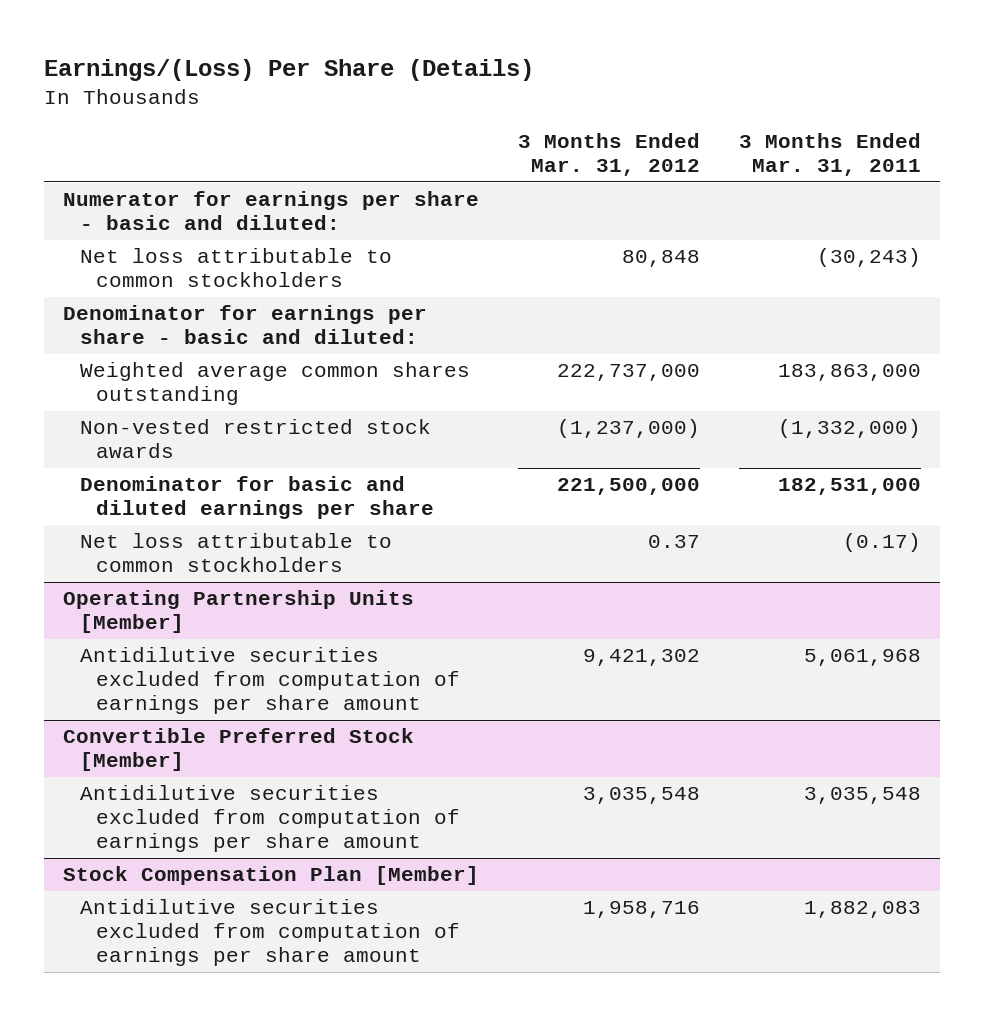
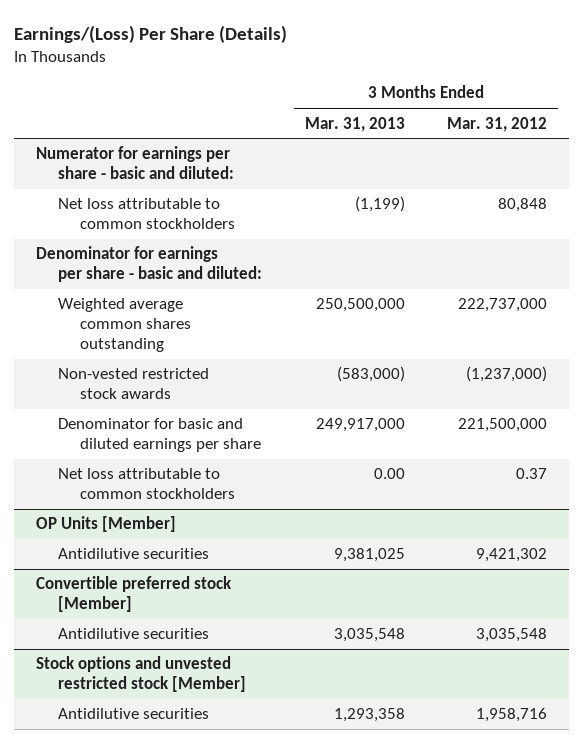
- | 3 Months Ended Mar. 31, 2012 | 3 Months Ended Mar. 31, 2011
+ | 3 Months Ended Mar. 31, 2013 | 3 Months Ended Mar. 31, 2012
- Operating Partnership Units [Member]
- Antidilutive securities excluded from computation of earnings per share amount | 9,421,302 | 5,061,968
- Convertible Preferred Stock [Member]
- Antidilutive securities excluded from computation of earnings per share amount | 3,035,548 | 3,035,548
- Stock Compensation Plan [Member]
- Antidilutive securities excluded from computation of earnings per share amount | 1,958,716 | 1,882,083
+ OP Units [Member]
+ Antidilutive securities | 9,381,025 | 9,421,302
+ Convertible preferred stock [Member]
+ Antidilutive securities | 3,035,548 | 3,035,548
+ Stock options and unvested restricted stock [Member]
+ Antidilutive securities | 1,293,358 | 1,958,716

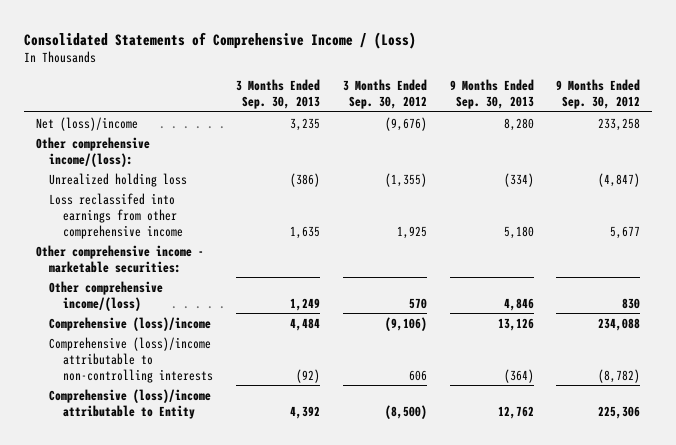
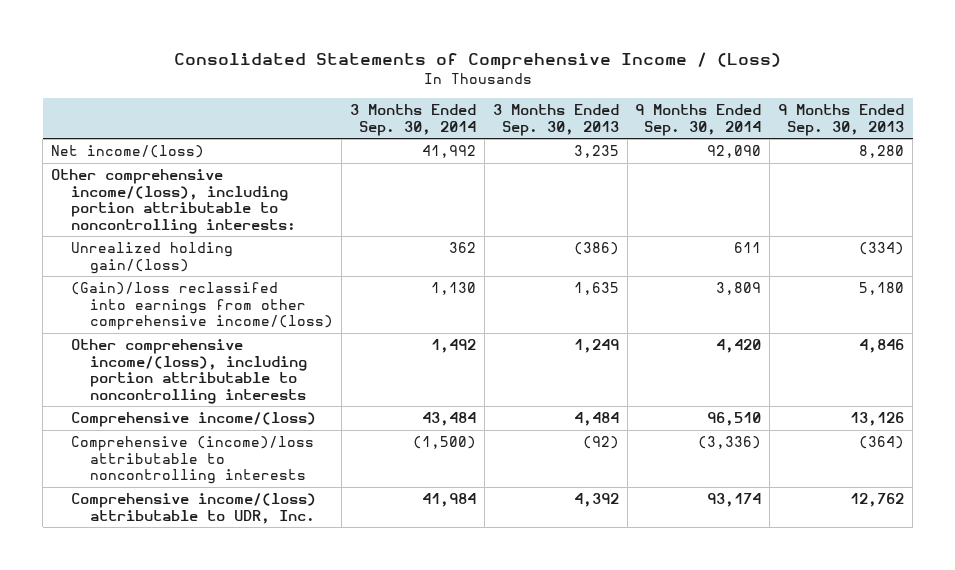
- | 3 Months Ended Sep. 30, 2013 | 3 Months Ended Sep. 30, 2012 | 9 Months Ended Sep. 30, 2013 | 9 Months Ended Sep. 30, 2012
+ | 3 Months Ended Sep. 30, 2014 | 3 Months Ended Sep. 30, 2013 | 9 Months Ended Sep. 30, 2014 | 9 Months Ended Sep. 30, 2013
- Net (loss)/income | 3,235 | (9,676) | 8,280 | 233,258
- Other comprehensive income/(loss):
- Unrealized holding loss | (386) | (1,355) | (334) | (4,847)
- Loss reclassifed into earnings from other comprehensive income | 1,635 | 1,925 | 5,180 | 5,677
- Other comprehensive income - marketable securities:
- Other comprehensive income/(loss) | 1,249 | 570 | 4,846 | 830
- Comprehensive (loss)/income | 4,484 | (9,106) | 13,126 | 234,088
- Comprehensive (loss)/income attributable to non-controlling interests | (92) | 606 | (364) | (8,782)
- Comprehensive (loss)/income attributable to Entity | 4,392 | (8,500) | 12,762 | 225,306
+ Net income/(loss) | 41,992 | 3,235 | 92,090 | 8,280
+ Other comprehensive income/(loss), including portion attributable to noncontrolling interests:
+ Unrealized holding gain/(loss) | 362 | (386) | 611 | (334)
+ (Gain)/loss reclassifed into earnings from other comprehensive income/(loss) | 1,130 | 1,635 | 3,809 | 5,180
+ Other comprehensive income/(loss), including portion attributable to noncontrolling interests | 1,492 | 1,249 | 4,420 | 4,846
+ Comprehensive income/(loss) | 43,484 | 4,484 | 96,510 | 13,126
+ Comprehensive (income)/loss attributable to noncontrolling interests | (1,500) | (92) | (3,336) | (364)
+ Comprehensive income/(loss) attributable to UDR, Inc. | 41,984 | 4,392 | 93,174 | 12,762

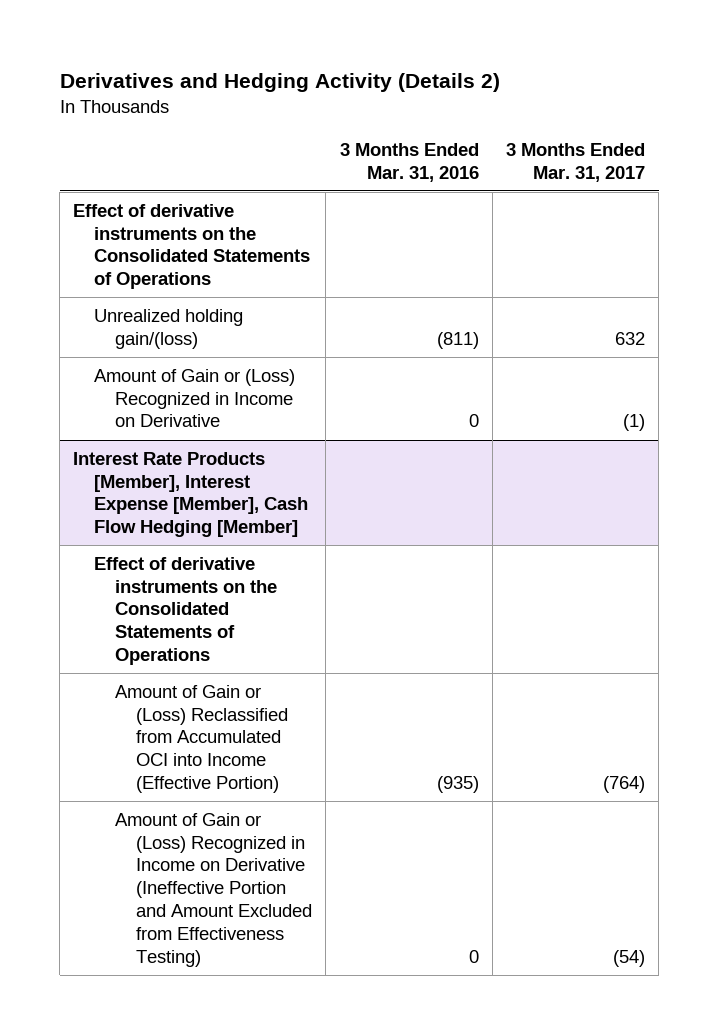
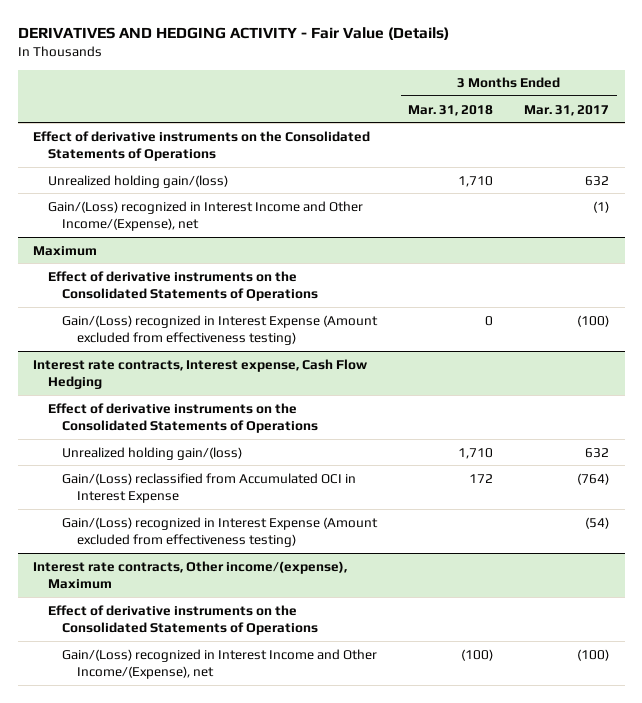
- Derivatives and Hedging Activity (Details 2)
+ DERIVATIVES AND HEDGING ACTIVITY - Fair Value (Details)
- | 3 Months Ended Mar. 31, 2016 | 3 Months Ended Mar. 31, 2017
+ | 3 Months Ended Mar. 31, 2018 | 3 Months Ended Mar. 31, 2017
- Amount of Gain or (Loss) Recognized in Income on Derivative | 0 | (1)
- Interest Rate Products [Member], Interest Expense [Member], Cash Flow Hedging [Member]
+ Gain/(Loss) recognized in Interest Income and Other Income/(Expense), net | | (1)
+ Maximum
- Amount of Gain or (Loss) Reclassified from Accumulated OCI into Income (Effective Portion) | (935) | (764)
- Amount of Gain or (Loss) Recognized in Income on Derivative (Ineffective Portion and Amount Excluded from Effectiveness Testing) | 0 | (54)
+ Gain/(Loss) recognized in Interest Expense (Amount excluded from effectiveness testing) | 0 | (100)
+ Interest rate contracts, Interest expense, Cash Flow Hedging
+ Effect of derivative instruments on the Consolidated Statements of Operations
+ Unrealized holding gain/(loss) | 1,710 | 632
+ Gain/(Loss) reclassified from Accumulated OCI in Interest Expense | 172 | (764)
+ Gain/(Loss) recognized in Interest Expense (Amount excluded from effectiveness testing) | | (54)
+ Interest rate contracts, Other income/(expense), Maximum
+ Effect of derivative instruments on the Consolidated Statements of Operations
+ Gain/(Loss) recognized in Interest Income and Other Income/(Expense), net | (100) | (100)

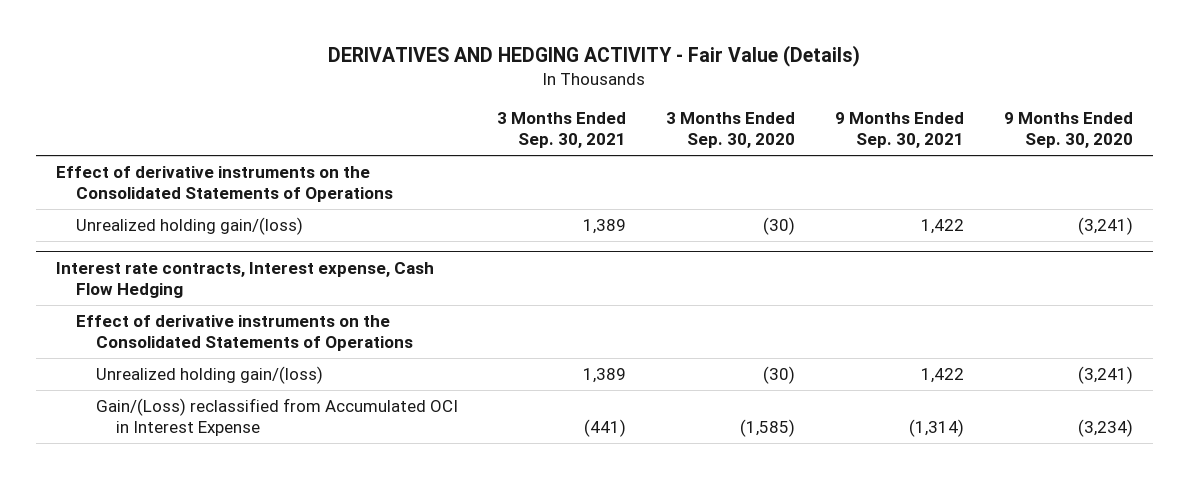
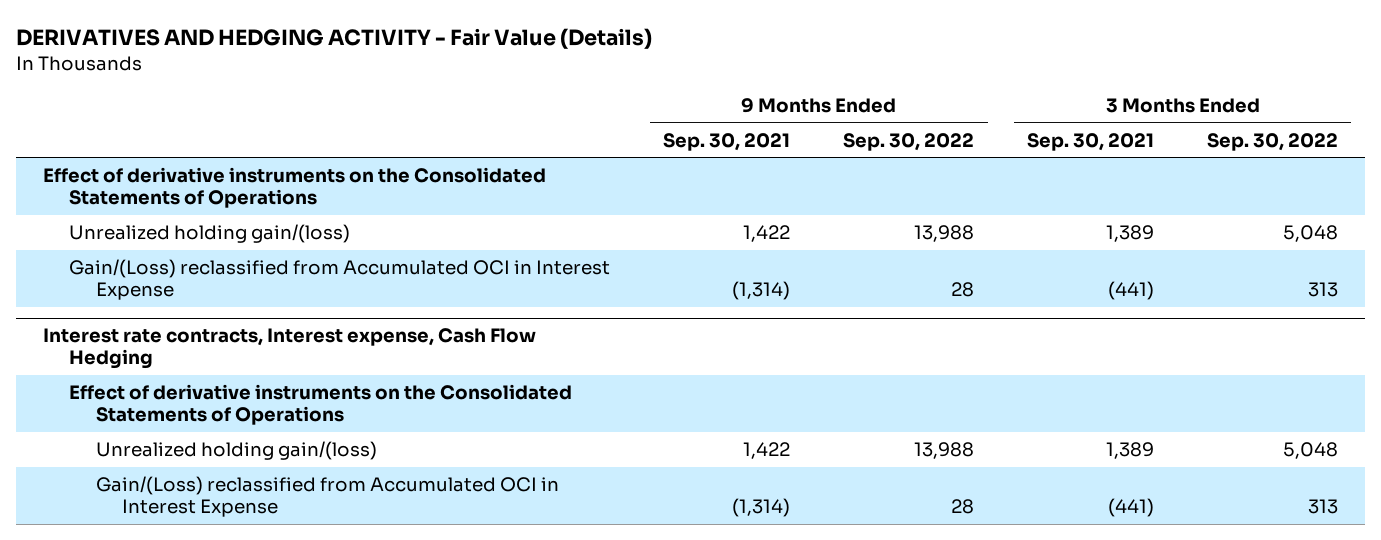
- | 3 Months Ended Sep. 30, 2021 | 3 Months Ended Sep. 30, 2020 | 9 Months Ended Sep. 30, 2021 | 9 Months Ended Sep. 30, 2020
+ | 9 Months Ended Sep. 30, 2021 | 9 Months Ended Sep. 30, 2022 | 3 Months Ended Sep. 30, 2021 | 3 Months Ended Sep. 30, 2022
+ Gain/(Loss) reclassified from Accumulated OCI in Interest Expense | (1,314) | 28 | (441) | 313

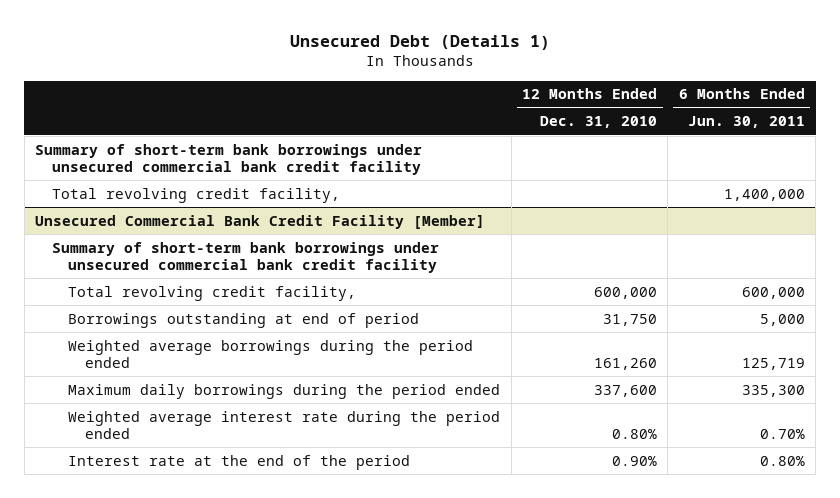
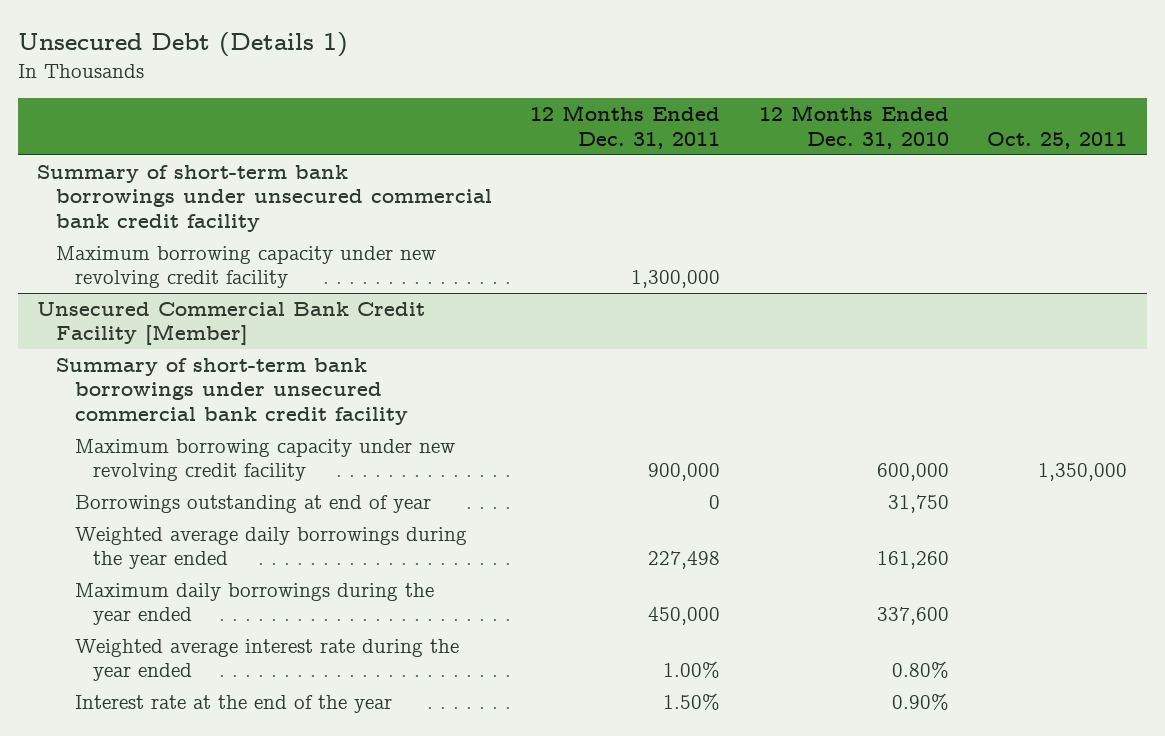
- | 12 Months Ended Dec. 31, 2010 | 6 Months Ended Jun. 30, 2011
+ | 12 Months Ended Dec. 31, 2011 | 12 Months Ended Dec. 31, 2010 | Oct. 25, 2011
- Total revolving credit facility, | | 1,400,000
+ Maximum borrowing capacity under new revolving credit facility | 1,300,000 | |
@ Unsecured Commercial Bank Credit Facility [Member]
- Total revolving credit facility, | 600,000 | 600,000
- Borrowings outstanding at end of period | 31,750 | 5,000
- Weighted average borrowings during the period ended | 161,260 | 125,719
- Maximum daily borrowings during the period ended | 337,600 | 335,300
- Weighted average interest rate during the period ended | 0.80% | 0.70%
- Interest rate at the end of the period | 0.90% | 0.80%
+ Maximum borrowing capacity under new revolving credit facility | 900,000 | 600,000 | 1,350,000
+ Borrowings outstanding at end of year | 0 | 31,750 |
+ Weighted average daily borrowings during the year ended | 227,498 | 161,260 |
+ Maximum daily borrowings during the year ended | 450,000 | 337,600 |
+ Weighted average interest rate during the year ended | 1.00% | 0.80% |
+ Interest rate at the end of the year | 1.50% | 0.90% |

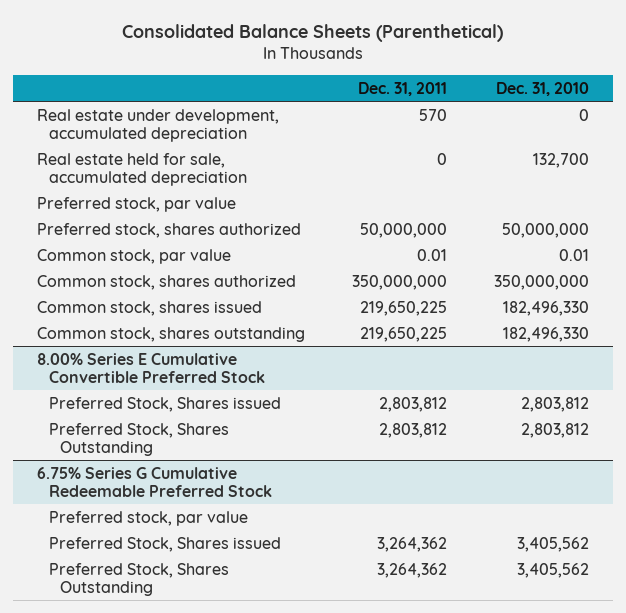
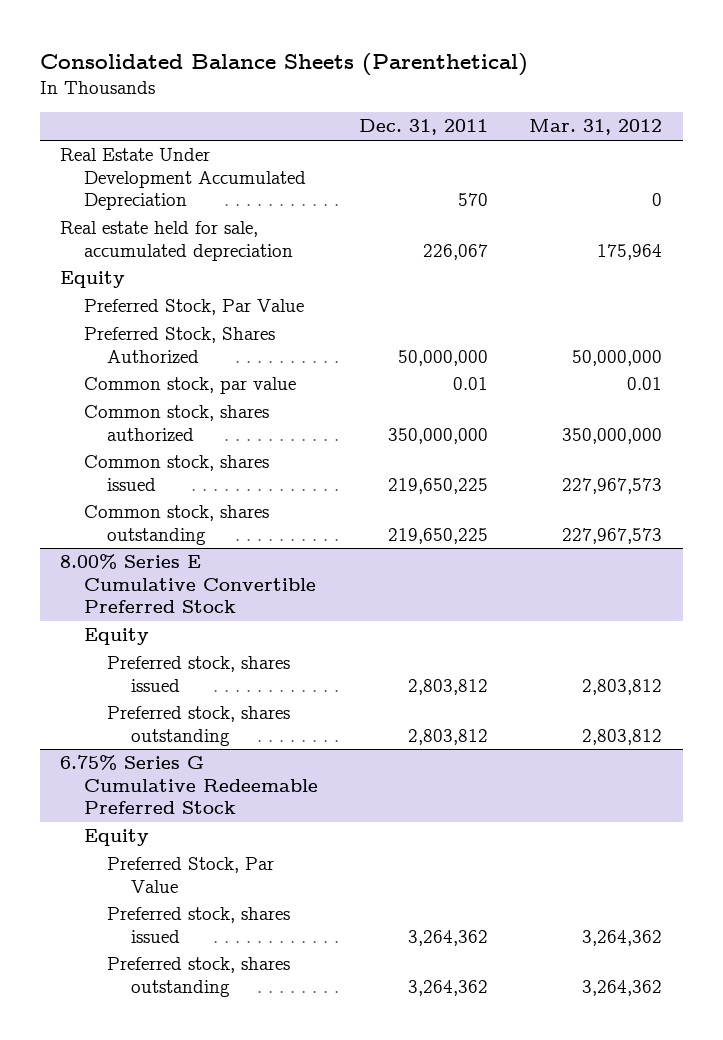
- | Dec. 31, 2011 | Dec. 31, 2010
+ | Dec. 31, 2011 | Mar. 31, 2012
- Real estate under development, accumulated depreciation | 570 | 0
- Real estate held for sale, accumulated depreciation | 0 | 132,700
- Preferred stock, par value
- Preferred stock, shares authorized | 50,000,000 | 50,000,000
+ Real Estate Under Development Accumulated Depreciation | 570 | 0
+ Real estate held for sale, accumulated depreciation | 226,067 | 175,964
+ Equity
+ Preferred Stock, Par Value
+ Preferred Stock, Shares Authorized | 50,000,000 | 50,000,000
@ 8.00% Series E Cumulative Convertible Preferred Stock
- Preferred Stock, Shares issued | 2,803,812 | 2,803,812
- Preferred Stock, Shares Outstanding | 2,803,812 | 2,803,812
+ Equity
+ Preferred stock, shares issued | 2,803,812 | 2,803,812
+ Preferred stock, shares outstanding | 2,803,812 | 2,803,812
@ 6.75% Series G Cumulative Redeemable Preferred Stock
- Preferred stock, par value
- Preferred Stock, Shares issued | 3,264,362 | 3,405,562
- Preferred Stock, Shares Outstanding | 3,264,362 | 3,405,562
+ Equity
+ Preferred Stock, Par Value
+ Preferred stock, shares issued | 3,264,362 | 3,264,362
+ Preferred stock, shares outstanding | 3,264,362 | 3,264,362

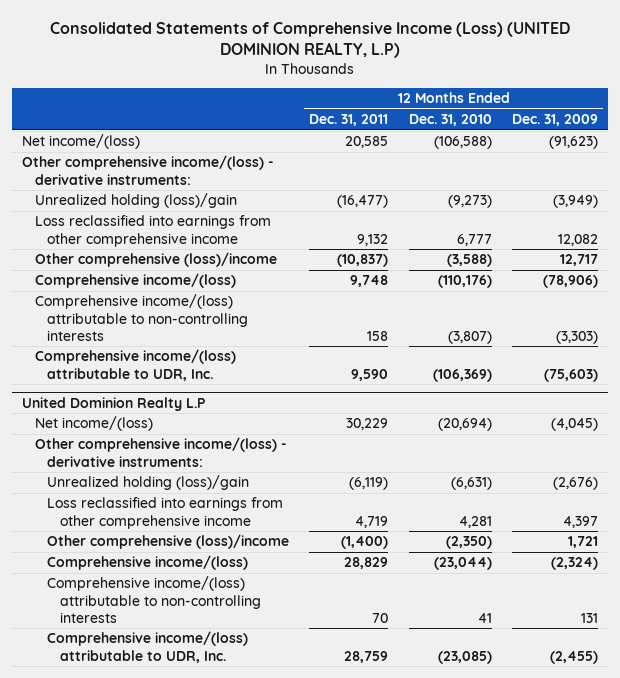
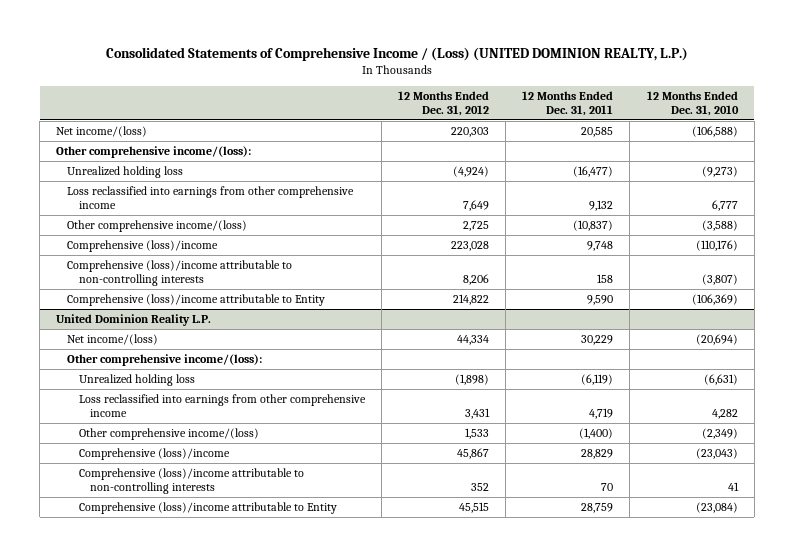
- Consolidated Statements of Comprehensive Income (Loss) (UNITED DOMINION REALTY, L.P)
+ Consolidated Statements of Comprehensive Income / (Loss) (UNITED DOMINION REALTY, L.P.)
- | 12 Months Ended Dec. 31, 2011 | 12 Months Ended Dec. 31, 2010 | 12 Months Ended Dec. 31, 2009
+ | 12 Months Ended Dec. 31, 2012 | 12 Months Ended Dec. 31, 2011 | 12 Months Ended Dec. 31, 2010
- Other comprehensive income/(loss) - derivative instruments:
- Unrealized holding (loss)/gain | (16,477) | (9,273) | (3,949)
+ Other comprehensive income/(loss):
+ Unrealized holding loss | (4,924) | (16,477) | (9,273)
- Other comprehensive (loss)/income | (10,837) | (3,588) | 12,717
- Comprehensive income/(loss) | 9,748 | (110,176) | (78,906)
- Comprehensive income/(loss) attributable to non-controlling interests | 158 | (3,807) | (3,303)
- Comprehensive income/(loss) attributable to UDR, Inc. | 9,590 | (106,369) | (75,603)
- United Dominion Realty L.P
+ Other comprehensive income/(loss) | 2,725 | (10,837) | (3,588)
+ Comprehensive (loss)/income | 223,028 | 9,748 | (110,176)
+ Comprehensive (loss)/income attributable to non-controlling interests | 8,206 | 158 | (3,807)
+ Comprehensive (loss)/income attributable to Entity | 214,822 | 9,590 | (106,369)
+ United Dominion Reality L.P.
- Other comprehensive income/(loss) - derivative instruments:
- Unrealized holding (loss)/gain | (6,119) | (6,631) | (2,676)
- Loss reclassified into earnings from other comprehensive income | 4,719 | 4,281 | 4,397
- Other comprehensive (loss)/income | (1,400) | (2,350) | 1,721
- Comprehensive income/(loss) | 28,829 | (23,044) | (2,324)
- Comprehensive income/(loss) attributable to non-controlling interests | 70 | 41 | 131
- Comprehensive income/(loss) attributable to UDR, Inc. | 28,759 | (23,085) | (2,455)
+ Other comprehensive income/(loss):
+ Unrealized holding loss | (1,898) | (6,119) | (6,631)
+ Loss reclassified into earnings from other comprehensive income | 3,431 | 4,719 | 4,282
+ Other comprehensive income/(loss) | 1,533 | (1,400) | (2,349)
+ Comprehensive (loss)/income | 45,867 | 28,829 | (23,043)
+ Comprehensive (loss)/income attributable to non-controlling interests | 352 | 70 | 41
+ Comprehensive (loss)/income attributable to Entity | 45,515 | 28,759 | (23,084)

